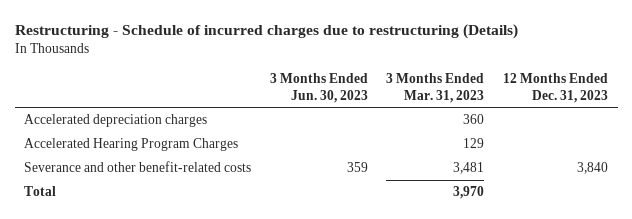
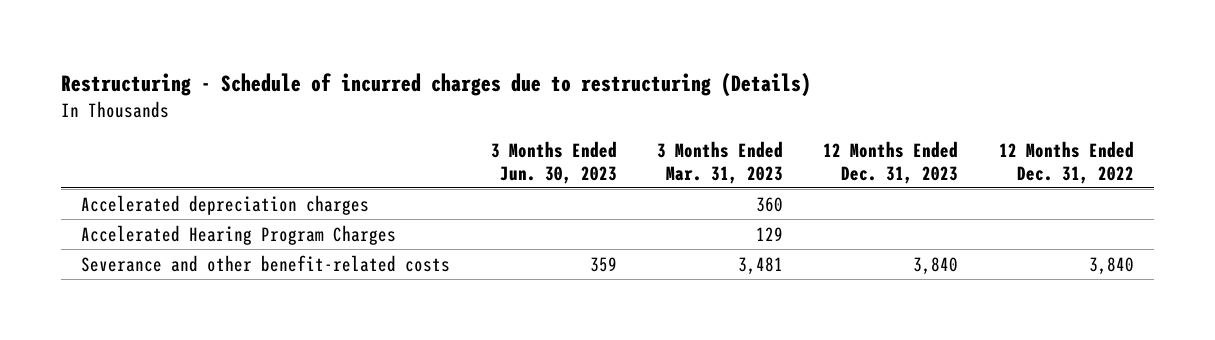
- | 3 Months Ended Jun. 30, 2023 | 3 Months Ended Mar. 31, 2023 | 12 Months Ended Dec. 31, 2023
+ | 3 Months Ended Jun. 30, 2023 | 3 Months Ended Mar. 31, 2023 | 12 Months Ended Dec. 31, 2023 | 12 Months Ended Dec. 31, 2022
- Total | | 3,970 |

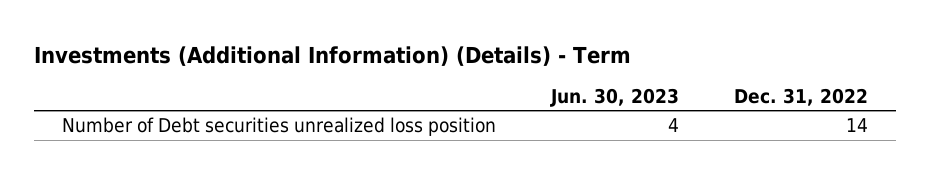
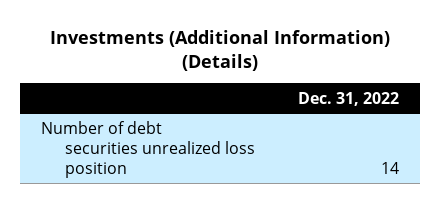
- Investments (Additional Information) (Details) - Term
+ Investments (Additional Information) (Details)
- | Jun. 30, 2023 | Dec. 31, 2022
+ | Dec. 31, 2022
- Number of Debt securities unrealized loss position | 4 | 14
+ Number of debt securities unrealized loss position | 14

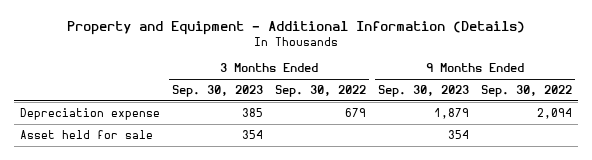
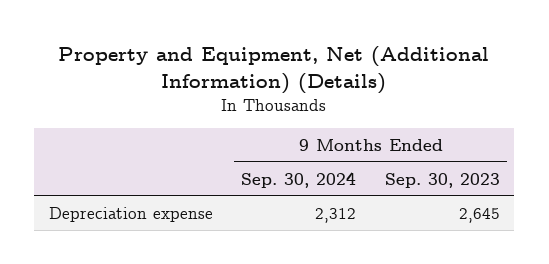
- Property and Equipment - Additional Information (Details)
+ Property and Equipment, Net (Additional Information) (Details)
- | 3 Months Ended Sep. 30, 2023 | 3 Months Ended Sep. 30, 2022 | 9 Months Ended Sep. 30, 2023 | 9 Months Ended Sep. 30, 2022
+ | 9 Months Ended Sep. 30, 2024 | 9 Months Ended Sep. 30, 2023
- Depreciation expense | 385 | 679 | 1,879 | 2,094
- Asset held for sale | 354 | | 354 |
+ Depreciation expense | 2,312 | 2,645

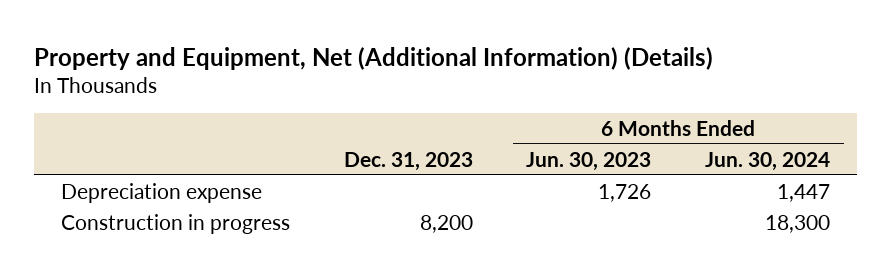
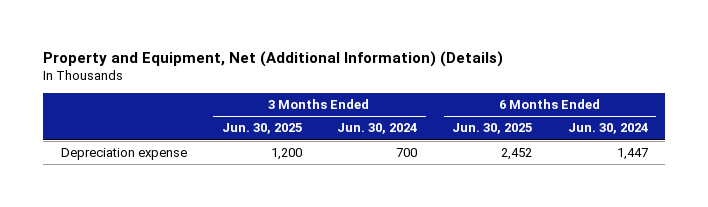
- | Dec. 31, 2023 | 6 Months Ended Jun. 30, 2023 | 6 Months Ended Jun. 30, 2024
+ | 3 Months Ended Jun. 30, 2025 | 3 Months Ended Jun. 30, 2024 | 6 Months Ended Jun. 30, 2025 | 6 Months Ended Jun. 30, 2024
- Construction in progress | 8,200 | | 18,300

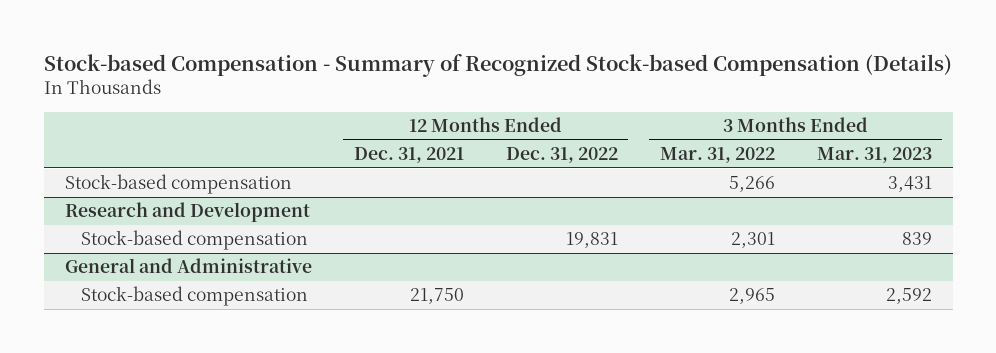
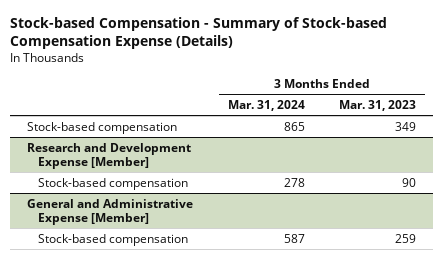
- Stock-based Compensation - Summary of Recognized Stock-based Compensation (Details)
+ Stock-based Compensation - Summary of Stock-based Compensation Expense (Details)
- | 12 Months Ended Dec. 31, 2021 | 12 Months Ended Dec. 31, 2022 | 3 Months Ended Mar. 31, 2022 | 3 Months Ended Mar. 31, 2023
+ | 3 Months Ended Mar. 31, 2024 | 3 Months Ended Mar. 31, 2023
- Stock-based compensation | | | 5,266 | 3,431
- Research and Development
- Stock-based compensation | | 19,831 | 2,301 | 839
- General and Administrative
- Stock-based compensation | 21,750 | | 2,965 | 2,592
+ Stock-based compensation | 865 | 349
+ Research and Development Expense [Member]
+ Stock-based compensation | 278 | 90
+ General and Administrative Expense [Member]
+ Stock-based compensation | 587 | 259

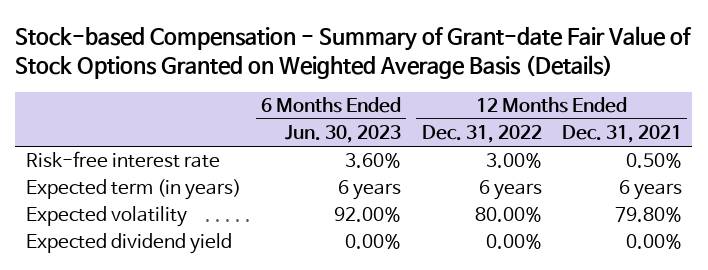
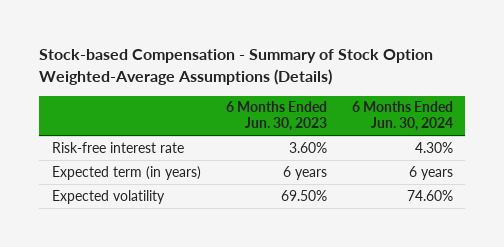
- Stock-based Compensation - Summary of Grant-date Fair Value of Stock Options Granted on Weighted Average Basis (Details)
+ Stock-based Compensation - Summary of Stock Option Weighted-Average Assumptions (Details)
- | 6 Months Ended Jun. 30, 2023 | 12 Months Ended Dec. 31, 2022 | 12 Months Ended Dec. 31, 2021
+ | 6 Months Ended Jun. 30, 2023 | 6 Months Ended Jun. 30, 2024
- Expected volatility | 92.00% | 80.00% | 79.80%
- Expected dividend yield | 0.00% | 0.00% | 0.00%
+ Expected volatility | 69.50% | 74.60%

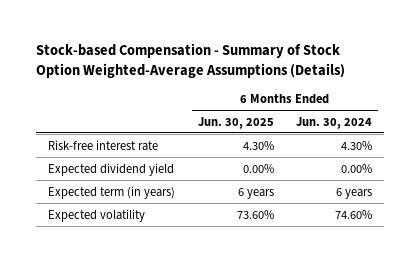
- | 6 Months Ended Jun. 30, 2023 | 6 Months Ended Jun. 30, 2024
+ | 6 Months Ended Jun. 30, 2025 | 6 Months Ended Jun. 30, 2024
+ Expected dividend yield | 0.00% | 0.00%

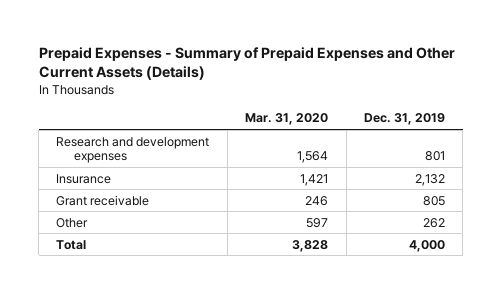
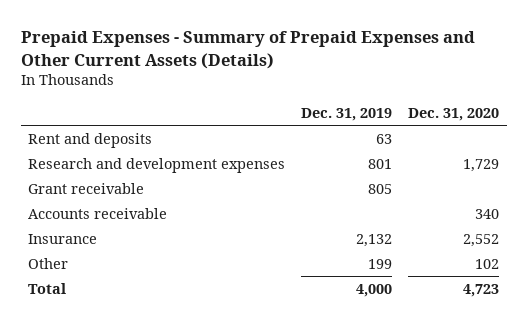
- | Mar. 31, 2020 | Dec. 31, 2019
+ | Dec. 31, 2019 | Dec. 31, 2020
+ Rent and deposits | 63 |
- Other | 597 | 262
+ Accounts receivable | | 340
moved down: Insurance | 2,132 | 2,552
+ Other | 199 | 102

